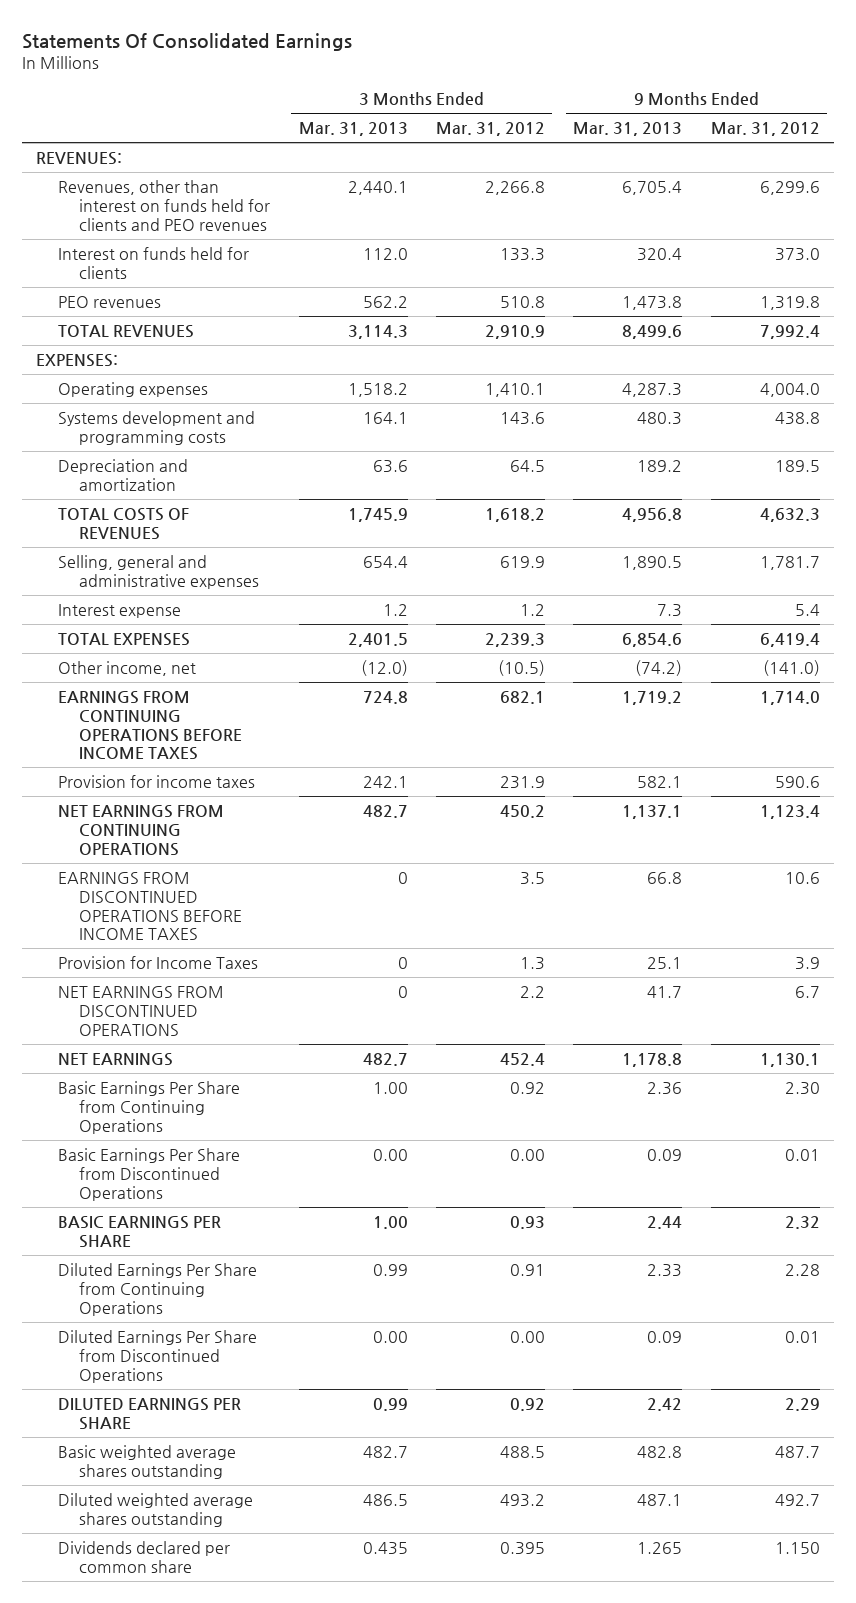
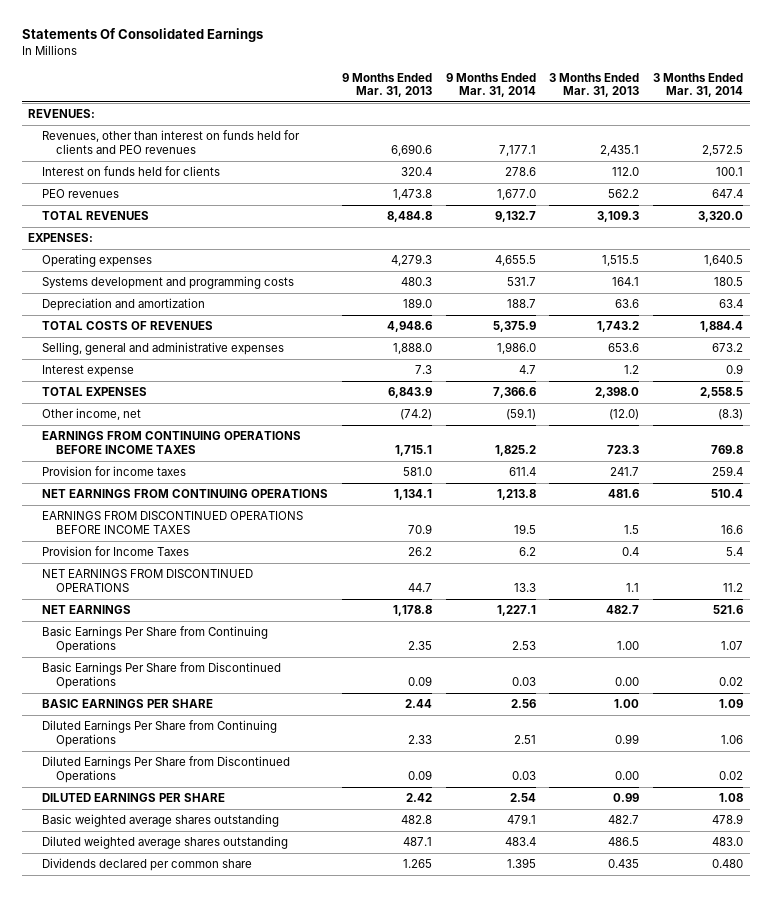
- | 3 Months Ended Mar. 31, 2013 | 3 Months Ended Mar. 31, 2012 | 9 Months Ended Mar. 31, 2013 | 9 Months Ended Mar. 31, 2012
+ | 9 Months Ended Mar. 31, 2013 | 9 Months Ended Mar. 31, 2014 | 3 Months Ended Mar. 31, 2013 | 3 Months Ended Mar. 31, 2014
- Revenues, other than interest on funds held for clients and PEO revenues | 2,440.1 | 2,266.8 | 6,705.4 | 6,299.6
+ Revenues, other than interest on funds held for clients and PEO revenues | 6,690.6 | 7,177.1 | 2,435.1 | 2,572.5
- TOTAL REVENUES | 3,114.3 | 2,910.9 | 8,499.6 | 7,992.4
+ TOTAL REVENUES | 8,484.8 | 9,132.7 | 3,109.3 | 3,320.0
- Operating expenses | 1,518.2 | 1,410.1 | 4,287.3 | 4,004.0
+ Operating expenses | 4,279.3 | 4,655.5 | 1,515.5 | 1,640.5
- Depreciation and amortization | 63.6 | 64.5 | 189.2 | 189.5
- TOTAL COSTS OF REVENUES | 1,745.9 | 1,618.2 | 4,956.8 | 4,632.3
- Selling, general and administrative expenses | 654.4 | 619.9 | 1,890.5 | 1,781.7
+ Depreciation and amortization | 189.0 | 188.7 | 63.6 | 63.4
+ TOTAL COSTS OF REVENUES | 4,948.6 | 5,375.9 | 1,743.2 | 1,884.4
+ Selling, general and administrative expenses | 1,888.0 | 1,986.0 | 653.6 | 673.2
- TOTAL EXPENSES | 2,401.5 | 2,239.3 | 6,854.6 | 6,419.4
+ TOTAL EXPENSES | 6,843.9 | 7,366.6 | 2,398.0 | 2,558.5
- EARNINGS FROM CONTINUING OPERATIONS BEFORE INCOME TAXES | 724.8 | 682.1 | 1,719.2 | 1,714.0
- Provision for income taxes | 242.1 | 231.9 | 582.1 | 590.6
- NET EARNINGS FROM CONTINUING OPERATIONS | 482.7 | 450.2 | 1,137.1 | 1,123.4
- EARNINGS FROM DISCONTINUED OPERATIONS BEFORE INCOME TAXES | 0 | 3.5 | 66.8 | 10.6
- Provision for Income Taxes | 0 | 1.3 | 25.1 | 3.9
- NET EARNINGS FROM DISCONTINUED OPERATIONS | 0 | 2.2 | 41.7 | 6.7
+ EARNINGS FROM CONTINUING OPERATIONS BEFORE INCOME TAXES | 1,715.1 | 1,825.2 | 723.3 | 769.8
+ Provision for income taxes | 581.0 | 611.4 | 241.7 | 259.4
+ NET EARNINGS FROM CONTINUING OPERATIONS | 1,134.1 | 1,213.8 | 481.6 | 510.4
+ EARNINGS FROM DISCONTINUED OPERATIONS BEFORE INCOME TAXES | 70.9 | 19.5 | 1.5 | 16.6
+ Provision for Income Taxes | 26.2 | 6.2 | 0.4 | 5.4
+ NET EARNINGS FROM DISCONTINUED OPERATIONS | 44.7 | 13.3 | 1.1 | 11.2
- Basic Earnings Per Share from Continuing Operations | 1.00 | 0.92 | 2.36 | 2.30
+ Basic Earnings Per Share from Continuing Operations | 2.35 | 2.53 | 1.00 | 1.07

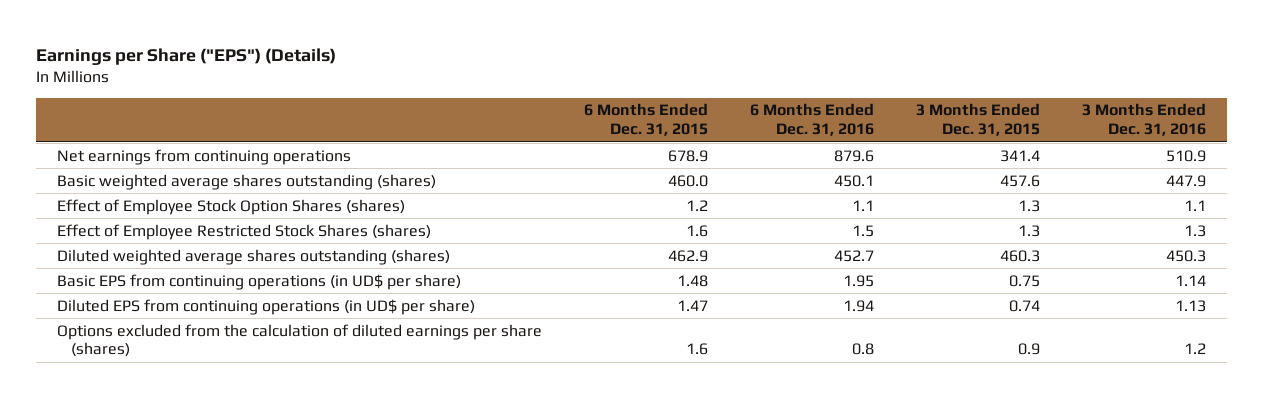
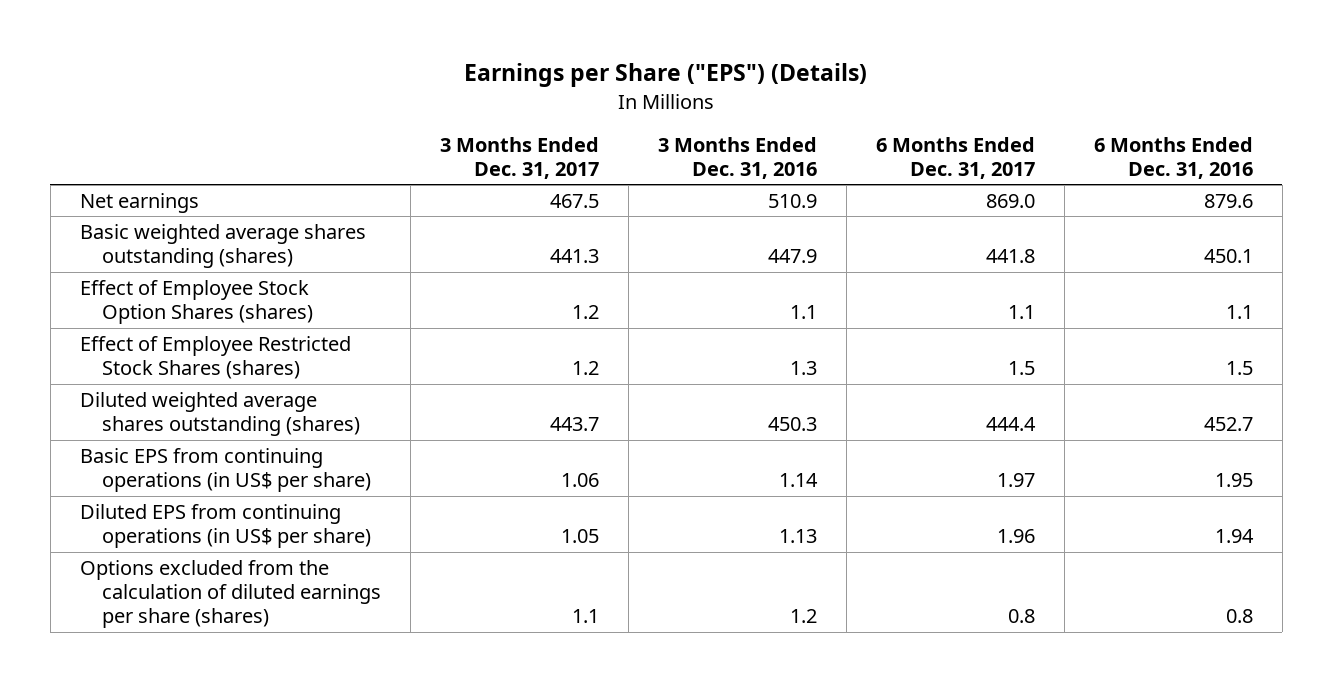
- | 6 Months Ended Dec. 31, 2015 | 6 Months Ended Dec. 31, 2016 | 3 Months Ended Dec. 31, 2015 | 3 Months Ended Dec. 31, 2016
+ | 3 Months Ended Dec. 31, 2017 | 3 Months Ended Dec. 31, 2016 | 6 Months Ended Dec. 31, 2017 | 6 Months Ended Dec. 31, 2016
- Net earnings from continuing operations | 678.9 | 879.6 | 341.4 | 510.9
+ Net earnings | 467.5 | 510.9 | 869.0 | 879.6
- Basic EPS from continuing operations (in UD$ per share) | 1.48 | 1.95 | 0.75 | 1.14
- Diluted EPS from continuing operations (in UD$ per share) | 1.47 | 1.94 | 0.74 | 1.13
+ Basic EPS from continuing operations (in US$ per share) | 1.06 | 1.14 | 1.97 | 1.95
+ Diluted EPS from continuing operations (in US$ per share) | 1.05 | 1.13 | 1.96 | 1.94

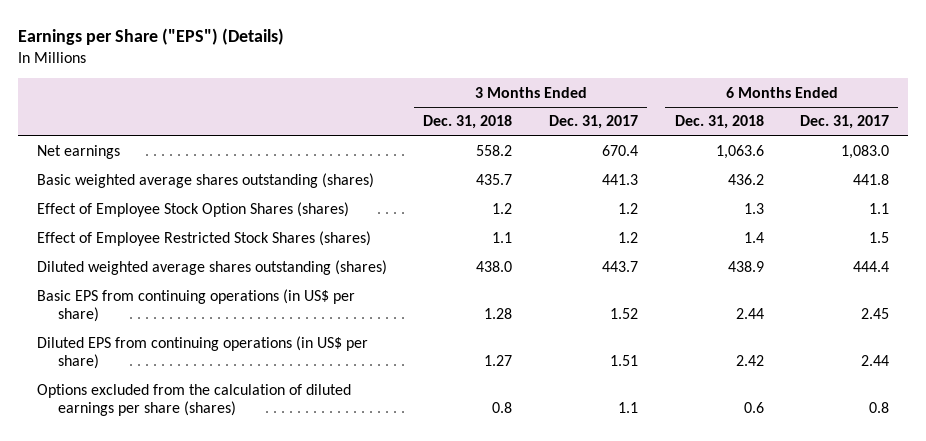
- | 3 Months Ended Dec. 31, 2017 | 3 Months Ended Dec. 31, 2016 | 6 Months Ended Dec. 31, 2017 | 6 Months Ended Dec. 31, 2016
+ | 3 Months Ended Dec. 31, 2018 | 3 Months Ended Dec. 31, 2017 | 6 Months Ended Dec. 31, 2018 | 6 Months Ended Dec. 31, 2017
- Net earnings | 467.5 | 510.9 | 869.0 | 879.6
+ Net earnings | 558.2 | 670.4 | 1,063.6 | 1,083.0
- Basic EPS from continuing operations (in US$ per share) | 1.06 | 1.14 | 1.97 | 1.95
- Diluted EPS from continuing operations (in US$ per share) | 1.05 | 1.13 | 1.96 | 1.94
+ Basic EPS from continuing operations (in US$ per share) | 1.28 | 1.52 | 2.44 | 2.45
+ Diluted EPS from continuing operations (in US$ per share) | 1.27 | 1.51 | 2.42 | 2.44

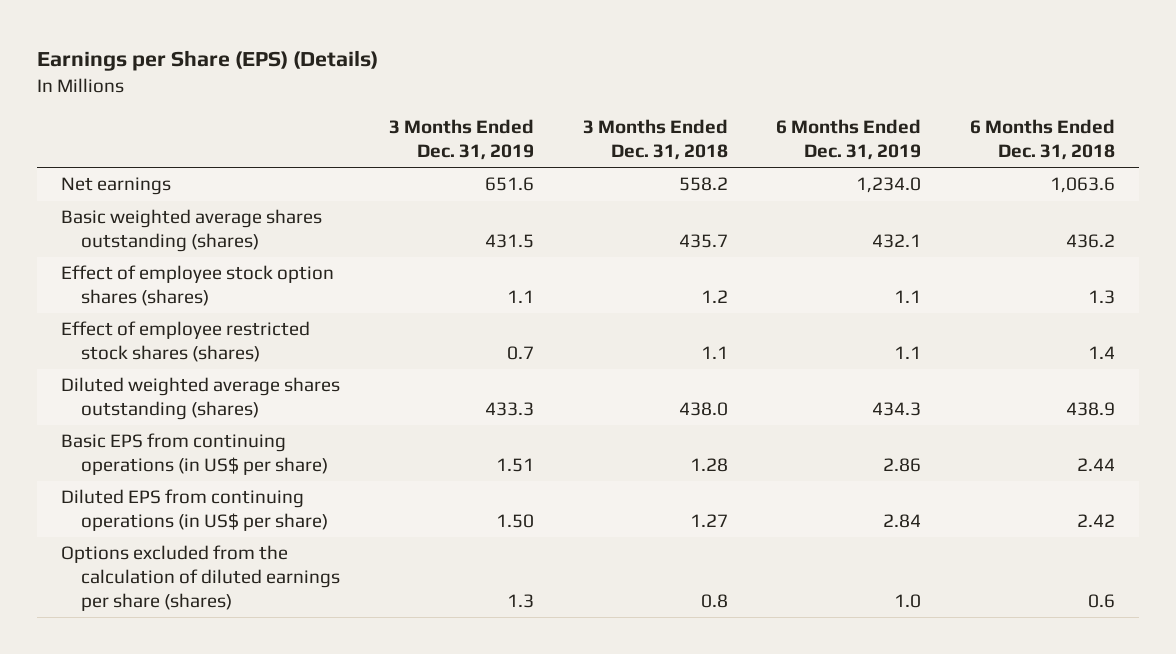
- Earnings per Share ("EPS") (Details)
+ Earnings per Share (EPS) (Details)
- | 3 Months Ended Dec. 31, 2018 | 3 Months Ended Dec. 31, 2017 | 6 Months Ended Dec. 31, 2018 | 6 Months Ended Dec. 31, 2017
+ | 3 Months Ended Dec. 31, 2019 | 3 Months Ended Dec. 31, 2018 | 6 Months Ended Dec. 31, 2019 | 6 Months Ended Dec. 31, 2018
- Effect of Employee Stock Option Shares (shares) | 1.2 | 1.2 | 1.3 | 1.1
- Effect of Employee Restricted Stock Shares (shares) | 1.1 | 1.2 | 1.4 | 1.5
+ Effect of employee stock option shares (shares) | 1.1 | 1.2 | 1.1 | 1.3
+ Effect of employee restricted stock shares (shares) | 0.7 | 1.1 | 1.1 | 1.4

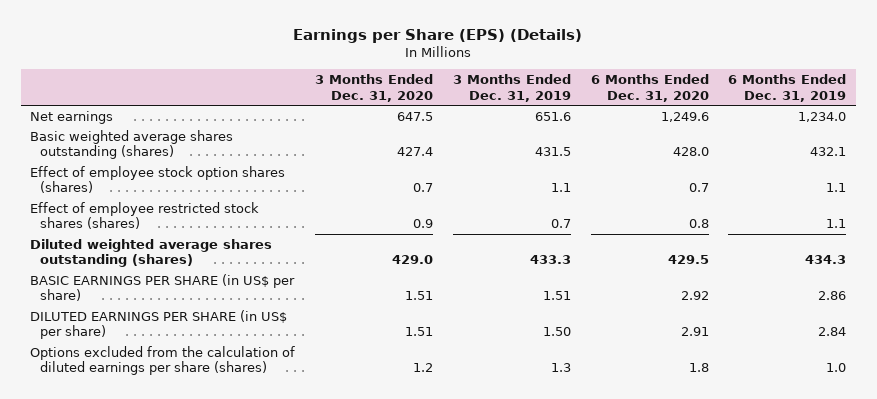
- | 3 Months Ended Dec. 31, 2019 | 3 Months Ended Dec. 31, 2018 | 6 Months Ended Dec. 31, 2019 | 6 Months Ended Dec. 31, 2018
+ | 3 Months Ended Dec. 31, 2020 | 3 Months Ended Dec. 31, 2019 | 6 Months Ended Dec. 31, 2020 | 6 Months Ended Dec. 31, 2019
- Basic EPS from continuing operations (in US$ per share) | 1.51 | 1.28 | 2.86 | 2.44
- Diluted EPS from continuing operations (in US$ per share) | 1.50 | 1.27 | 2.84 | 2.42
+ BASIC EARNINGS PER SHARE (in US$ per share) | 1.51 | 1.51 | 2.92 | 2.86
+ DILUTED EARNINGS PER SHARE (in US$ per share) | 1.51 | 1.50 | 2.91 | 2.84

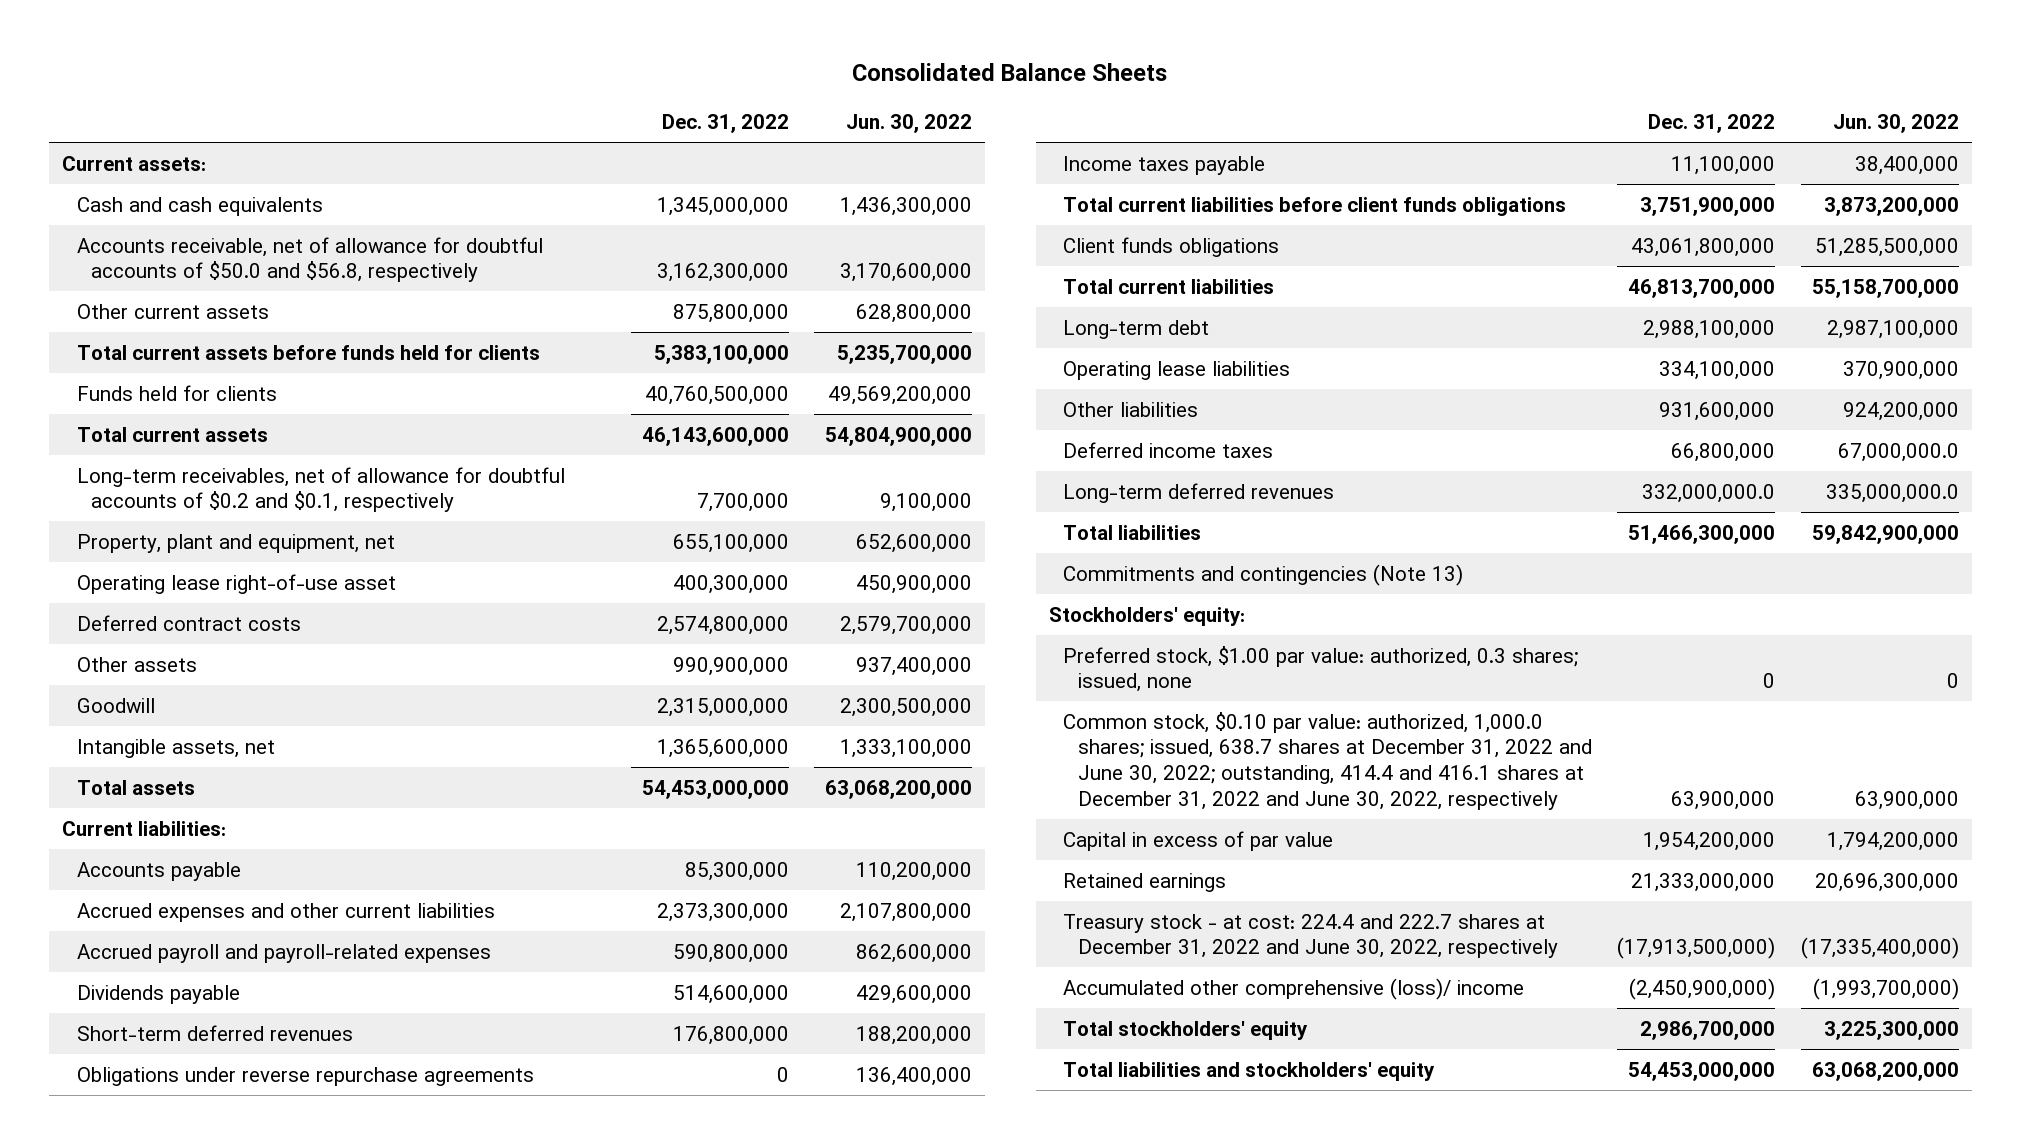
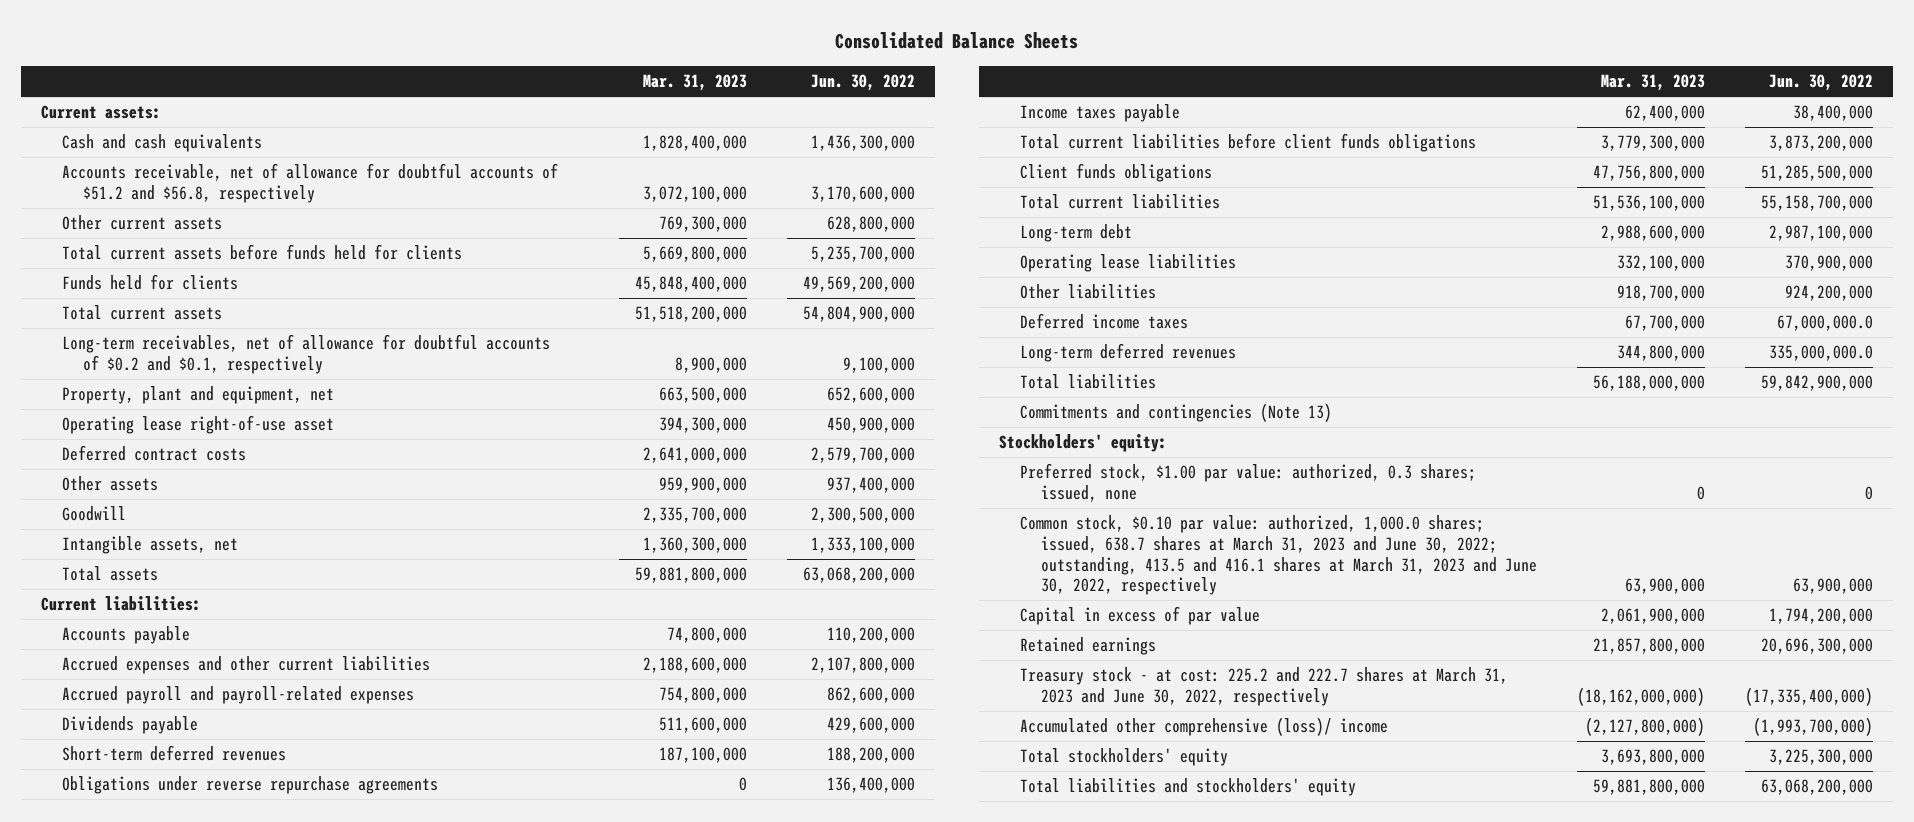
- | Dec. 31, 2022 | Jun. 30, 2022
+ | Mar. 31, 2023 | Jun. 30, 2022
- Accounts receivable, net of allowance for doubtful accounts of $50.0 and $56.8, respectively | 3,162,300,000 | 3,170,600,000
+ Accounts receivable, net of allowance for doubtful accounts of $51.2 and $56.8, respectively | 3,072,100,000 | 3,170,600,000
- Common stock, $0.10 par value: authorized, 1,000.0 shares; issued, 638.7 shares at December 31, 2022 and June 30, 2022; outstanding, 414.4 and 416.1 shares at December 31, 2022 and June 30, 2022, respectively | 63,900,000 | 63,900,000
+ Common stock, $0.10 par value: authorized, 1,000.0 shares; issued, 638.7 shares at March 31, 2023 and June 30, 2022; outstanding, 413.5 and 416.1 shares at March 31, 2023 and June 30, 2022, respectively | 63,900,000 | 63,900,000
- Treasury stock - at cost: 224.4 and 222.7 shares at December 31, 2022 and June 30, 2022, respectively | (17,913,500,000) | (17,335,400,000)
+ Treasury stock - at cost: 225.2 and 222.7 shares at March 31, 2023 and June 30, 2022, respectively | (18,162,000,000) | (17,335,400,000)

